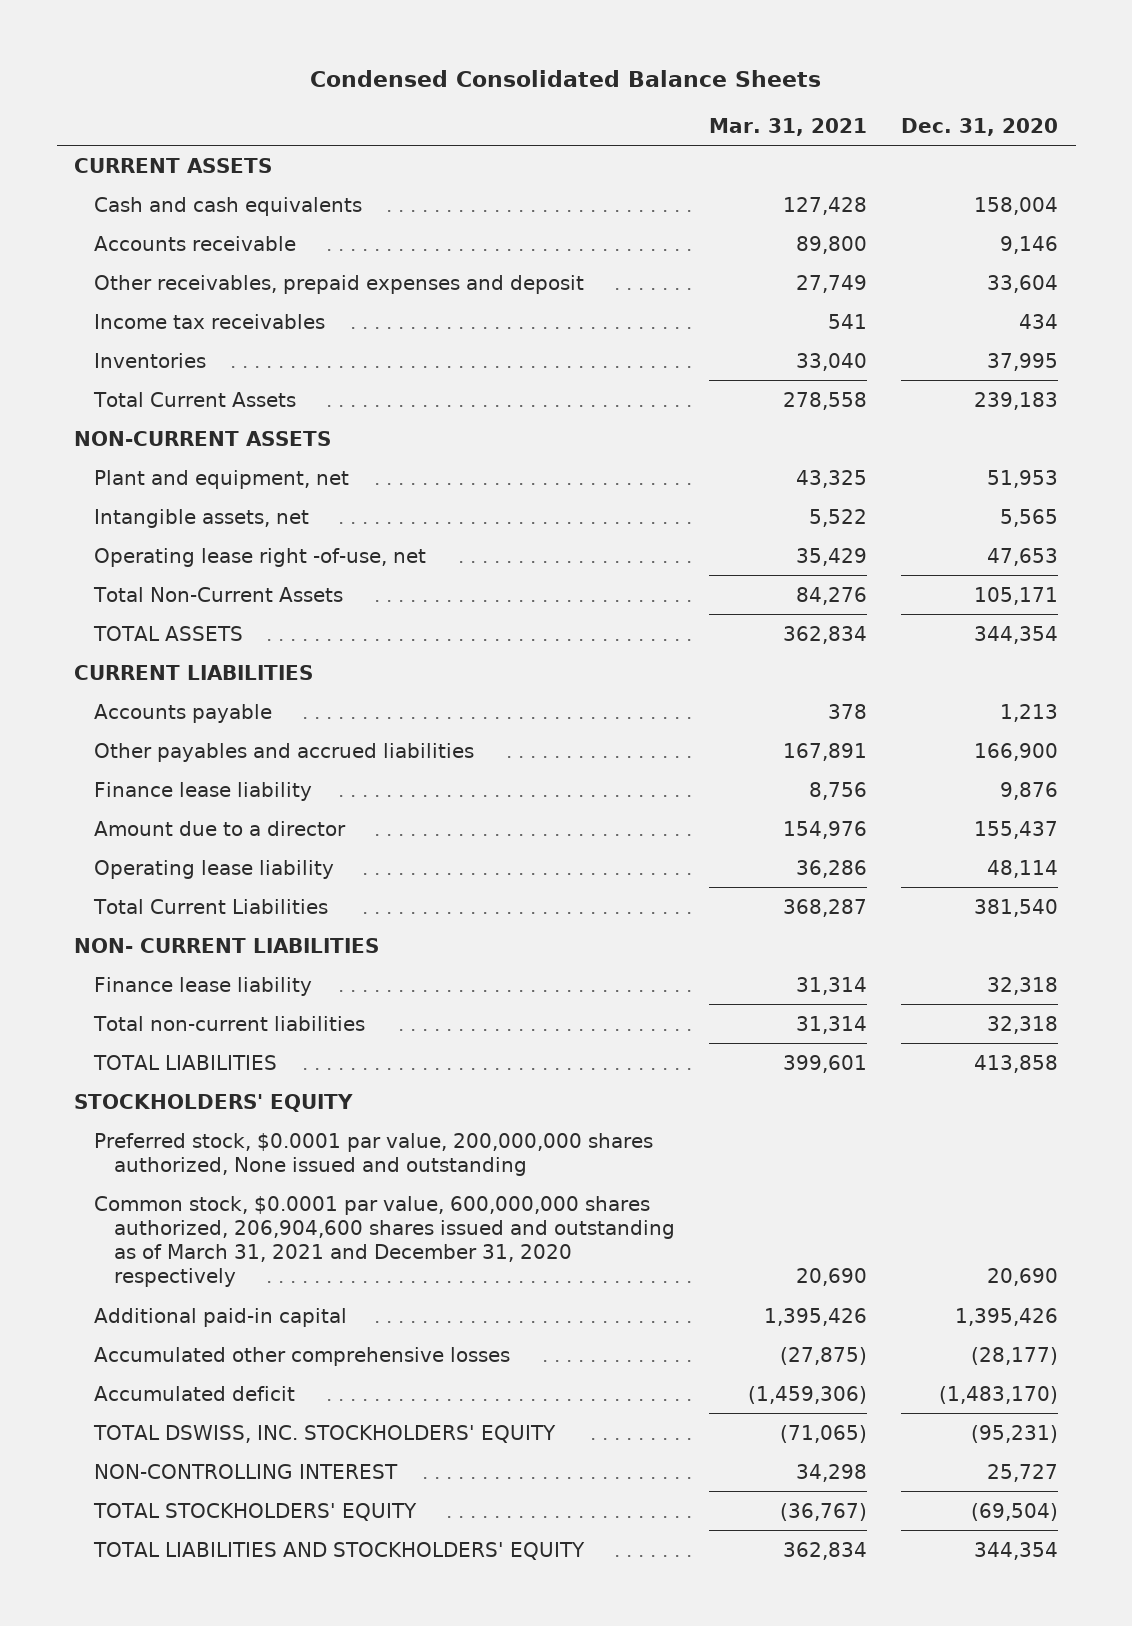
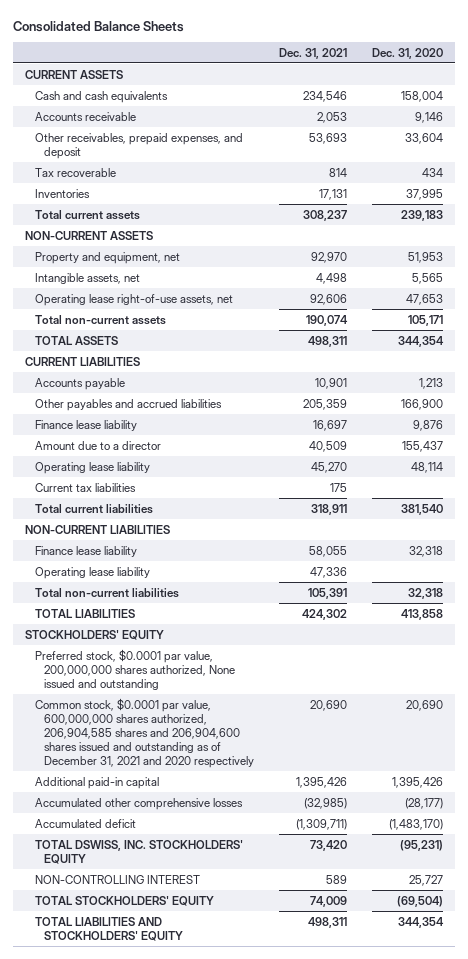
- Condensed Consolidated Balance Sheets
+ Consolidated Balance Sheets
- | Mar. 31, 2021 | Dec. 31, 2020
+ | Dec. 31, 2021 | Dec. 31, 2020
- Other receivables, prepaid expenses and deposit | 27,749 | 33,604
- Income tax receivables | 541 | 434
+ Other receivables, prepaid expenses, and deposit | 53,693 | 33,604
+ Tax recoverable | 814 | 434
- Total Current Assets | 278,558 | 239,183
+ Total current assets | 308,237 | 239,183
- Plant and equipment, net | 43,325 | 51,953
+ Property and equipment, net | 92,970 | 51,953
- Operating lease right -of-use, net | 35,429 | 47,653
- Total Non-Current Assets | 84,276 | 105,171
+ Operating lease right-of-use assets, net | 92,606 | 47,653
+ Total non-current assets | 190,074 | 105,171
- Total Current Liabilities | 368,287 | 381,540
- NON- CURRENT LIABILITIES
+ Current tax liabilities | 175 |
+ Total current liabilities | 318,911 | 381,540
+ NON-CURRENT LIABILITIES
+ Operating lease liability | 47,336 |
- Common stock, $0.0001 par value, 600,000,000 shares authorized, 206,904,600 shares issued and outstanding as of March 31, 2021 and December 31, 2020 respectively | 20,690 | 20,690
+ Common stock, $0.0001 par value, 600,000,000 shares authorized, 206,904,585 shares and 206,904,600 shares issued and outstanding as of December 31, 2021 and 2020 respectively | 20,690 | 20,690

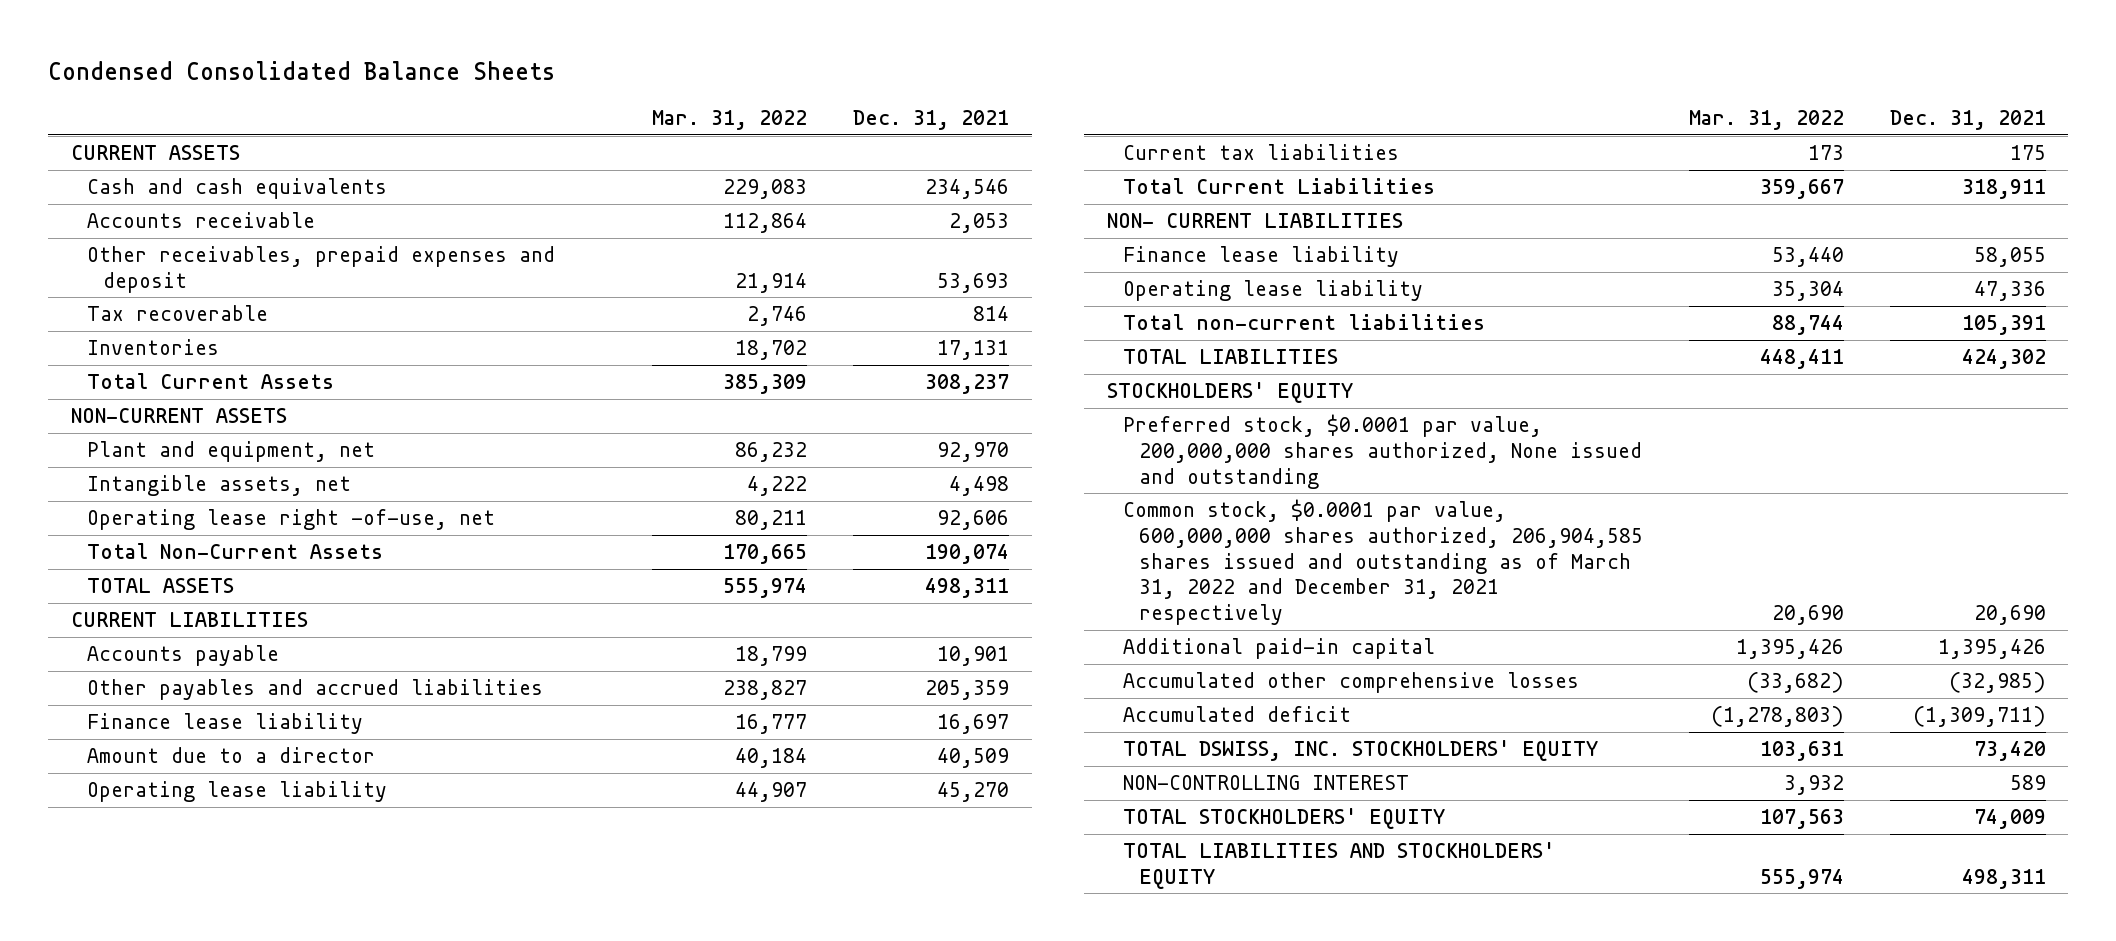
- Consolidated Balance Sheets
+ Condensed Consolidated Balance Sheets
- | Dec. 31, 2021 | Dec. 31, 2020
+ | Mar. 31, 2022 | Dec. 31, 2021
- Other receivables, prepaid expenses, and deposit | 53,693 | 33,604
+ Other receivables, prepaid expenses and deposit | 21,914 | 53,693
- Total current assets | 308,237 | 239,183
+ Total Current Assets | 385,309 | 308,237
- Property and equipment, net | 92,970 | 51,953
+ Plant and equipment, net | 86,232 | 92,970
- Operating lease right-of-use assets, net | 92,606 | 47,653
- Total non-current assets | 190,074 | 105,171
+ Operating lease right -of-use, net | 80,211 | 92,606
+ Total Non-Current Assets | 170,665 | 190,074
- Total current liabilities | 318,911 | 381,540
- NON-CURRENT LIABILITIES
+ Total Current Liabilities | 359,667 | 318,911
+ NON- CURRENT LIABILITIES
- Common stock, $0.0001 par value, 600,000,000 shares authorized, 206,904,585 shares and 206,904,600 shares issued and outstanding as of December 31, 2021 and 2020 respectively | 20,690 | 20,690
+ Common stock, $0.0001 par value, 600,000,000 shares authorized, 206,904,585 shares issued and outstanding as of March 31, 2022 and December 31, 2021 respectively | 20,690 | 20,690

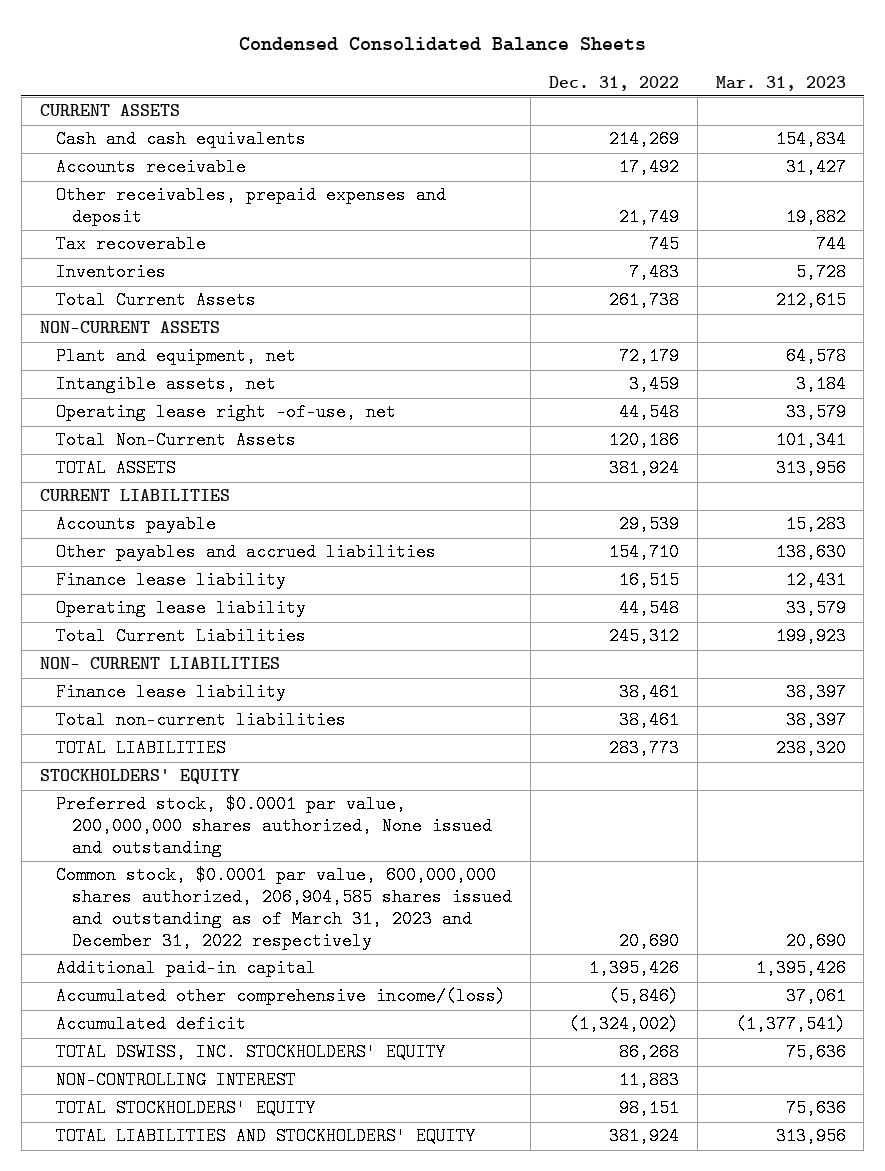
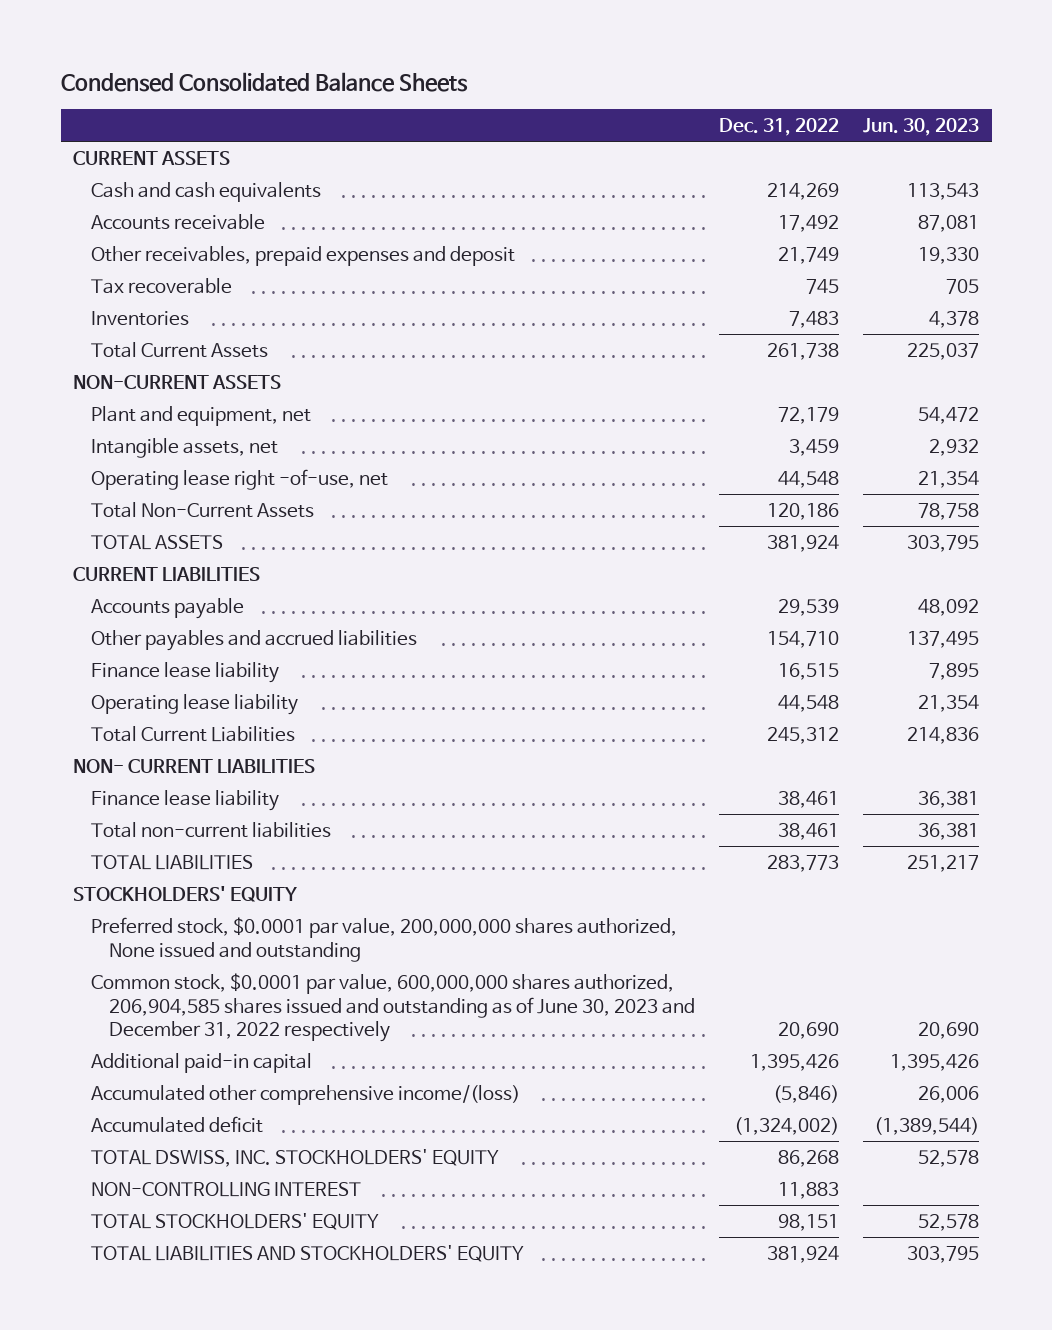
- | Dec. 31, 2022 | Mar. 31, 2023
+ | Dec. 31, 2022 | Jun. 30, 2023
- Common stock, $0.0001 par value, 600,000,000 shares authorized, 206,904,585 shares issued and outstanding as of March 31, 2023 and December 31, 2022 respectively | 20,690 | 20,690
+ Common stock, $0.0001 par value, 600,000,000 shares authorized, 206,904,585 shares issued and outstanding as of June 30, 2023 and December 31, 2022 respectively | 20,690 | 20,690

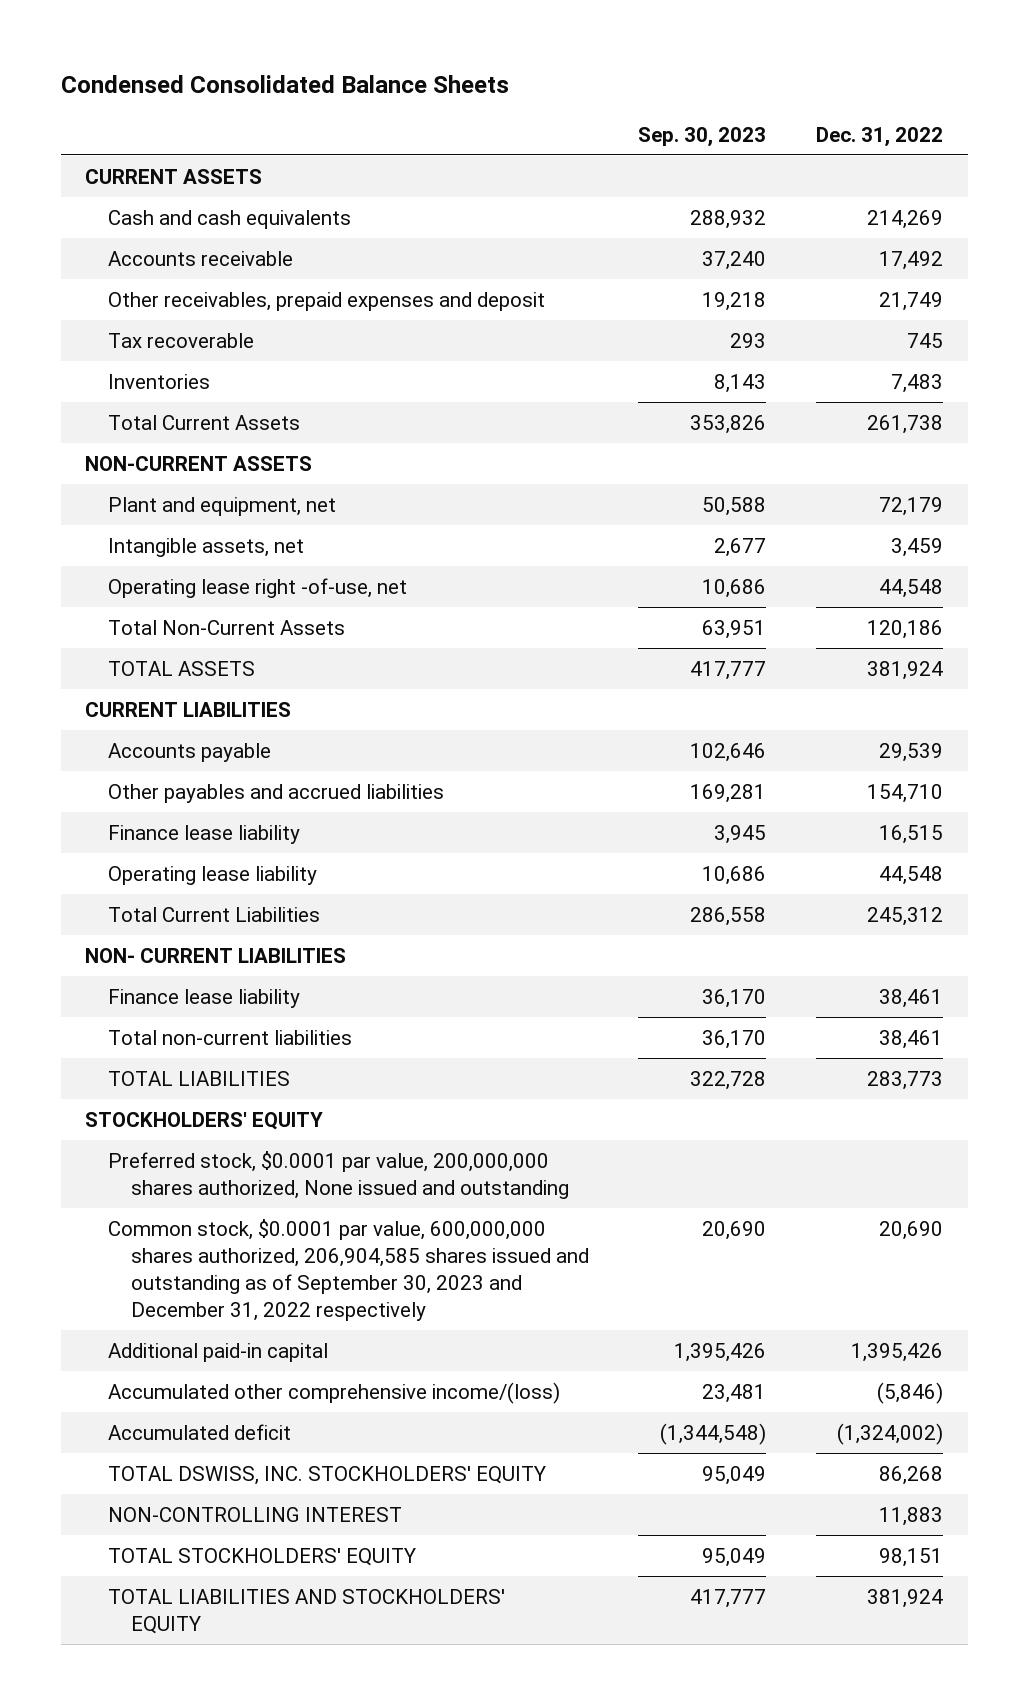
- | Dec. 31, 2022 | Jun. 30, 2023
+ | Sep. 30, 2023 | Dec. 31, 2022
- Common stock, $0.0001 par value, 600,000,000 shares authorized, 206,904,585 shares issued and outstanding as of June 30, 2023 and December 31, 2022 respectively | 20,690 | 20,690
+ Common stock, $0.0001 par value, 600,000,000 shares authorized, 206,904,585 shares issued and outstanding as of September 30, 2023 and December 31, 2022 respectively | 20,690 | 20,690

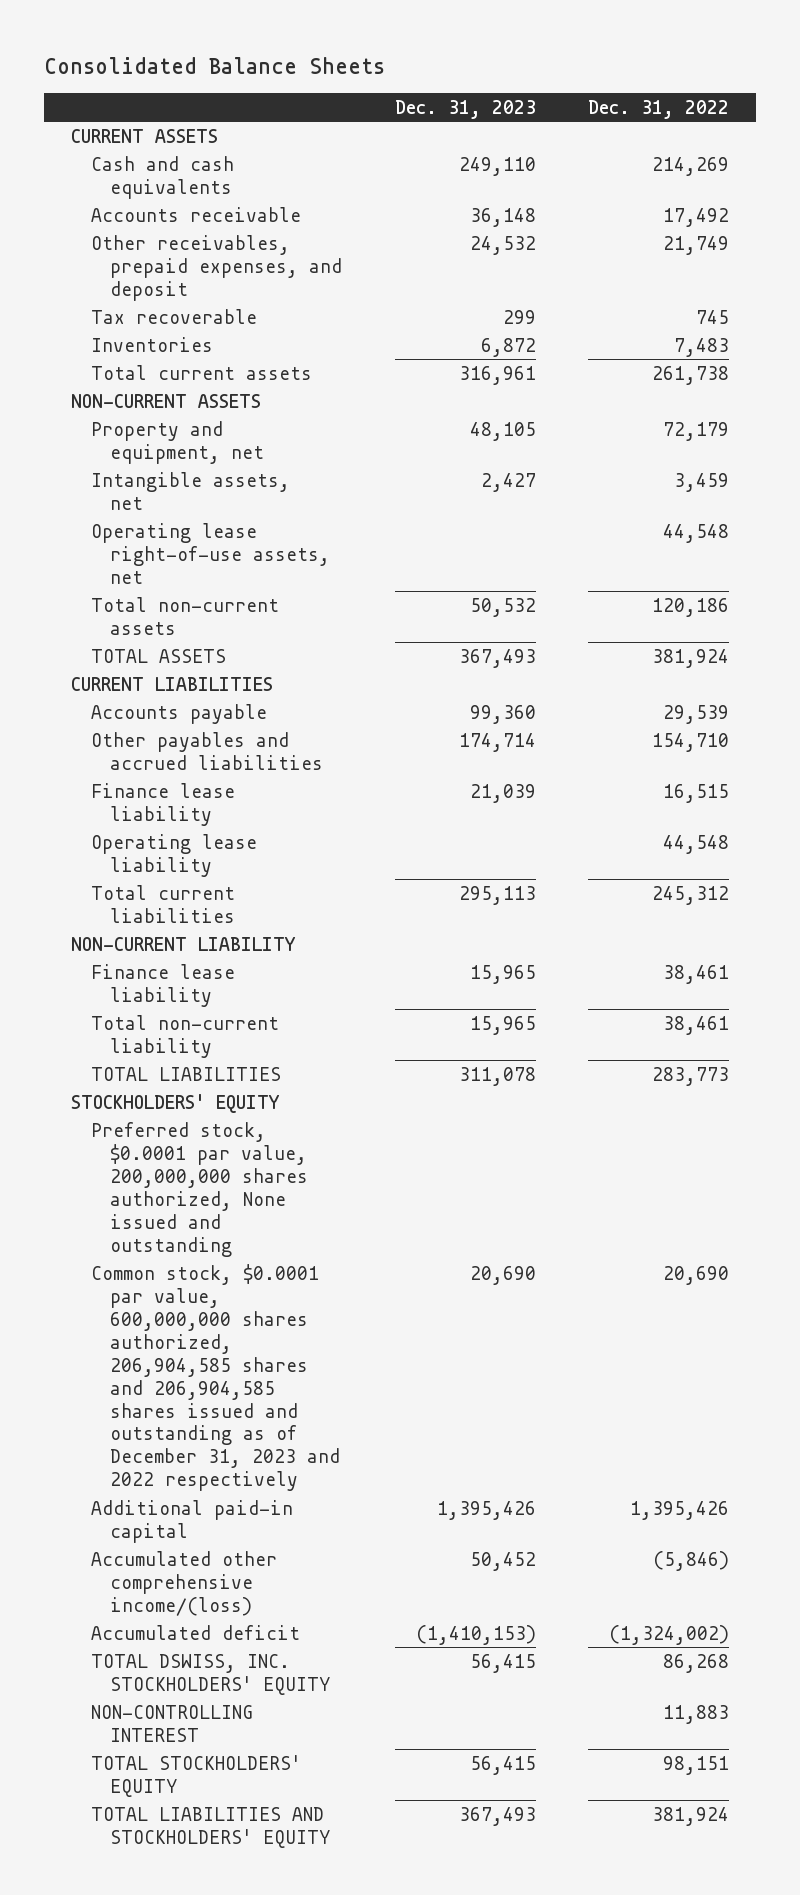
- Condensed Consolidated Balance Sheets
+ Consolidated Balance Sheets
- | Sep. 30, 2023 | Dec. 31, 2022
+ | Dec. 31, 2023 | Dec. 31, 2022
- Other receivables, prepaid expenses and deposit | 19,218 | 21,749
+ Other receivables, prepaid expenses, and deposit | 24,532 | 21,749
- Total Current Assets | 353,826 | 261,738
+ Total current assets | 316,961 | 261,738
- Plant and equipment, net | 50,588 | 72,179
+ Property and equipment, net | 48,105 | 72,179
- Operating lease right -of-use, net | 10,686 | 44,548
- Total Non-Current Assets | 63,951 | 120,186
+ Operating lease right-of-use assets, net | | 44,548
+ Total non-current assets | 50,532 | 120,186
- Total Current Liabilities | 286,558 | 245,312
- NON- CURRENT LIABILITIES
+ Total current liabilities | 295,113 | 245,312
+ NON-CURRENT LIABILITY
- Total non-current liabilities | 36,170 | 38,461
+ Total non-current liability | 15,965 | 38,461
- Common stock, $0.0001 par value, 600,000,000 shares authorized, 206,904,585 shares issued and outstanding as of September 30, 2023 and December 31, 2022 respectively | 20,690 | 20,690
+ Common stock, $0.0001 par value, 600,000,000 shares authorized, 206,904,585 shares and 206,904,585 shares issued and outstanding as of December 31, 2023 and 2022 respectively | 20,690 | 20,690

